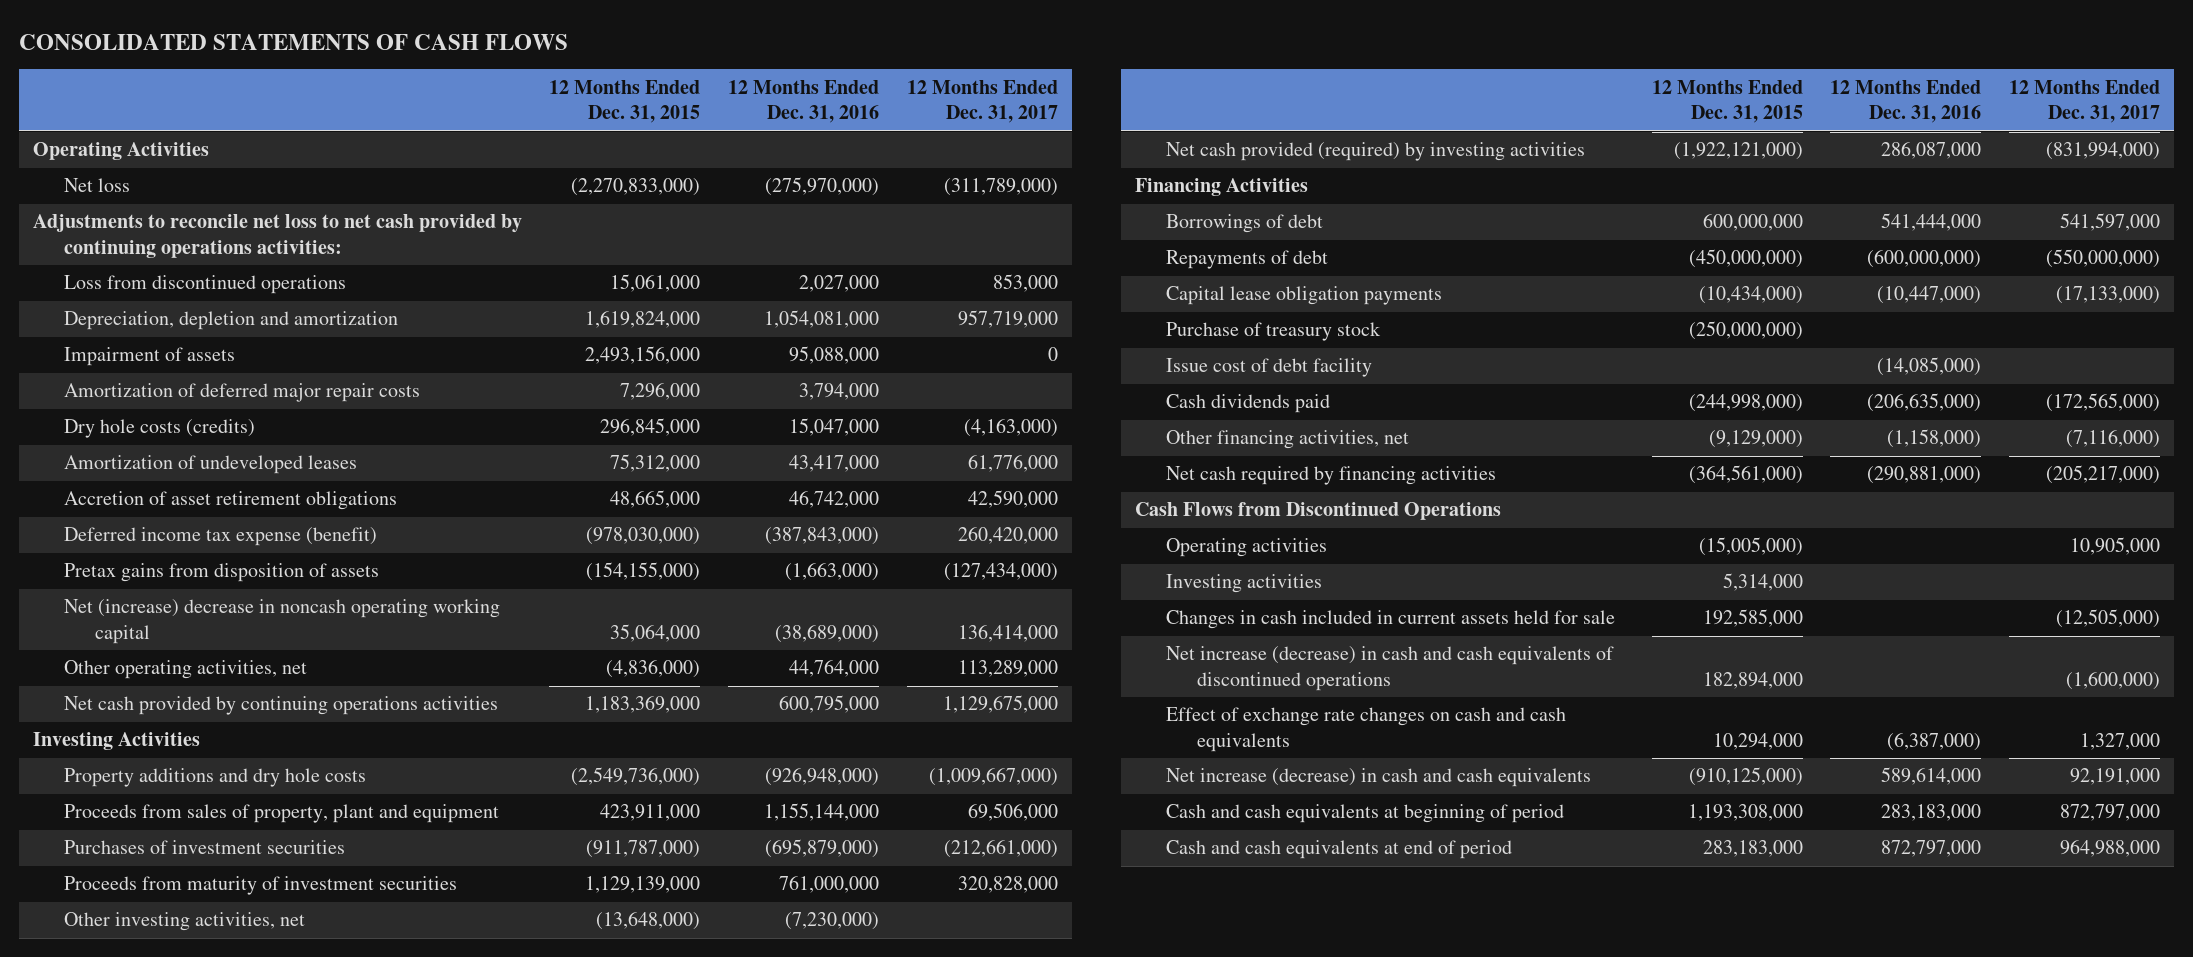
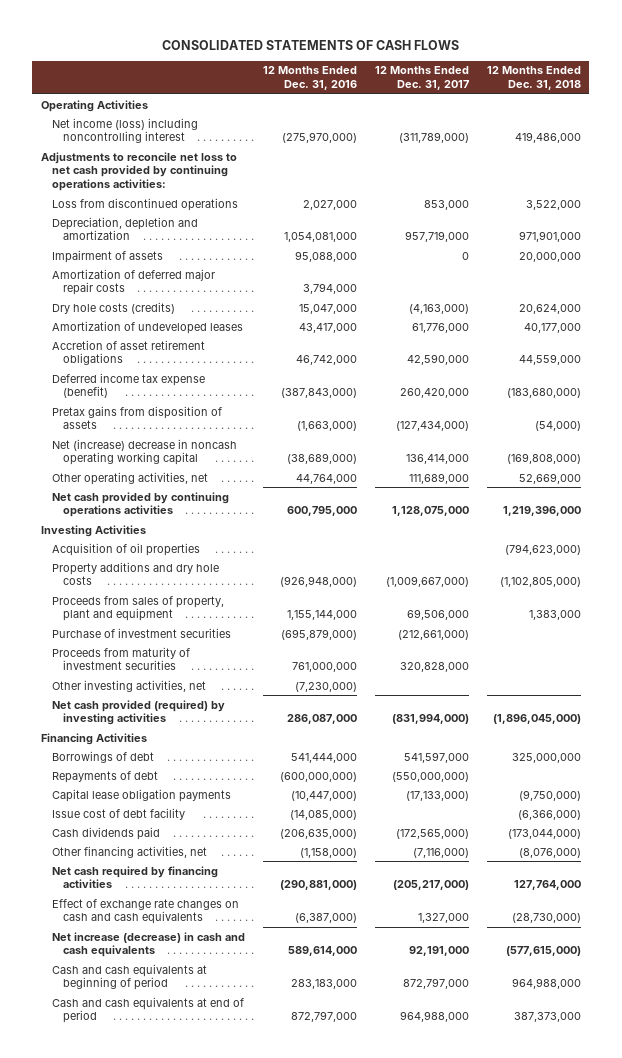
- | 12 Months Ended Dec. 31, 2015 | 12 Months Ended Dec. 31, 2016 | 12 Months Ended Dec. 31, 2017
+ | 12 Months Ended Dec. 31, 2016 | 12 Months Ended Dec. 31, 2017 | 12 Months Ended Dec. 31, 2018
- Net loss | (2,270,833,000) | (275,970,000) | (311,789,000)
+ Net income (loss) including noncontrolling interest | (275,970,000) | (311,789,000) | 419,486,000
- Other operating activities, net | (4,836,000) | 44,764,000 | 113,289,000
- Net cash provided by continuing operations activities | 1,183,369,000 | 600,795,000 | 1,129,675,000
+ Other operating activities, net | 44,764,000 | 111,689,000 | 52,669,000
+ Net cash provided by continuing operations activities | 600,795,000 | 1,128,075,000 | 1,219,396,000
+ Acquisition of oil properties | | | (794,623,000)
- Purchases of investment securities | (911,787,000) | (695,879,000) | (212,661,000)
+ Purchase of investment securities | (695,879,000) | (212,661,000) |
- Purchase of treasury stock | (250,000,000) | |
- Cash Flows from Discontinued Operations
- Operating activities | (15,005,000) | | 10,905,000
- Investing activities | 5,314,000 | |
- Changes in cash included in current assets held for sale | 192,585,000 | | (12,505,000)
- Net increase (decrease) in cash and cash equivalents of discontinued operations | 182,894,000 | | (1,600,000)

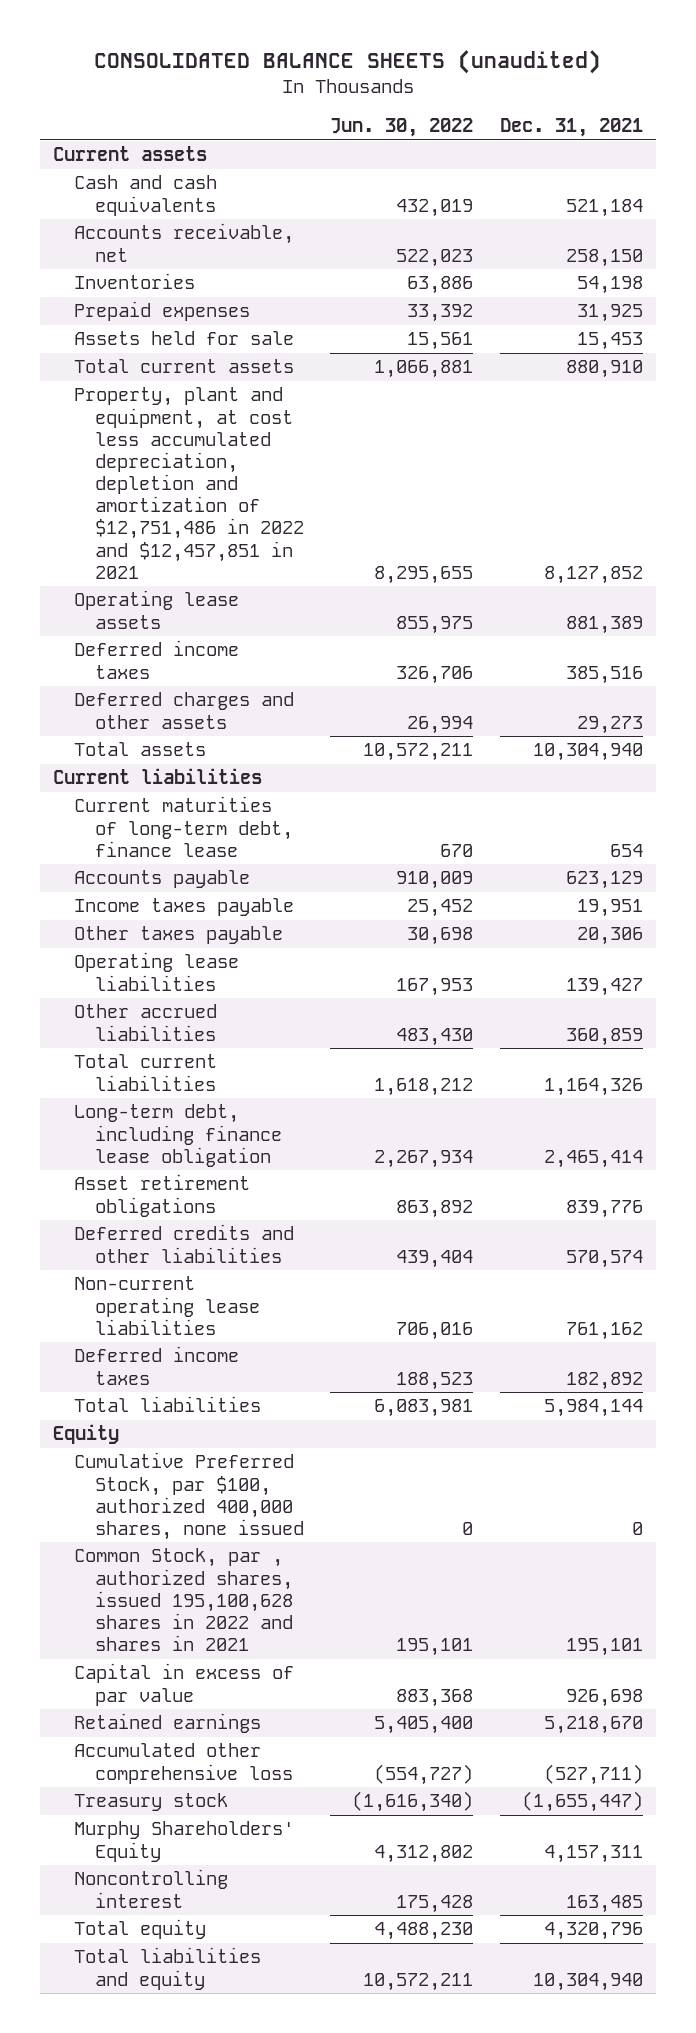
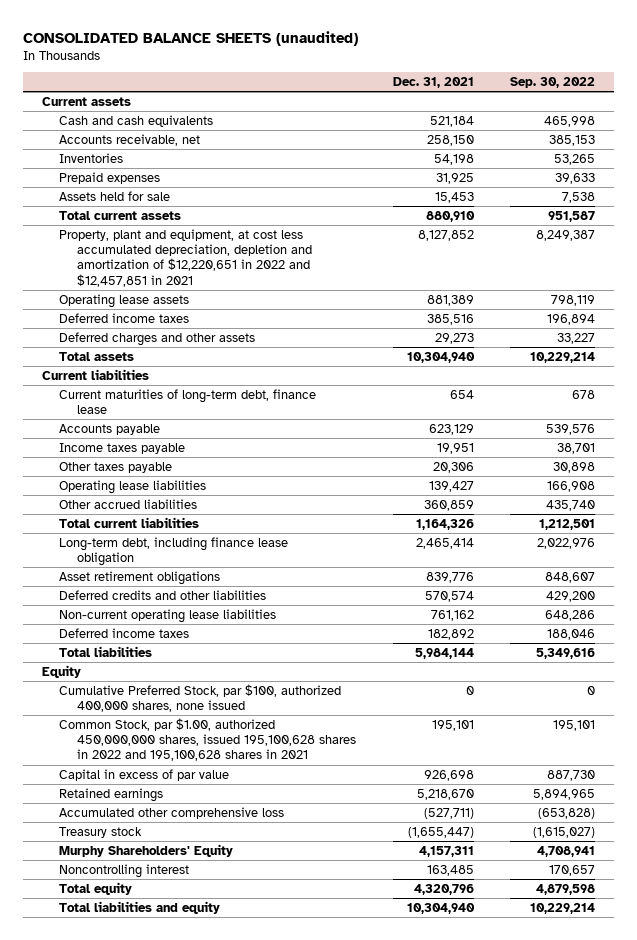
- | Jun. 30, 2022 | Dec. 31, 2021
+ | Dec. 31, 2021 | Sep. 30, 2022
- Property, plant and equipment, at cost less accumulated depreciation, depletion and amortization of $12,751,486 in 2022 and $12,457,851 in 2021 | 8,295,655 | 8,127,852
+ Property, plant and equipment, at cost less accumulated depreciation, depletion and amortization of $12,220,651 in 2022 and $12,457,851 in 2021 | 8,127,852 | 8,249,387
- Common Stock, par , authorized shares, issued 195,100,628 shares in 2022 and shares in 2021 | 195,101 | 195,101
+ Common Stock, par $1.00, authorized 450,000,000 shares, issued 195,100,628 shares in 2022 and 195,100,628 shares in 2021 | 195,101 | 195,101

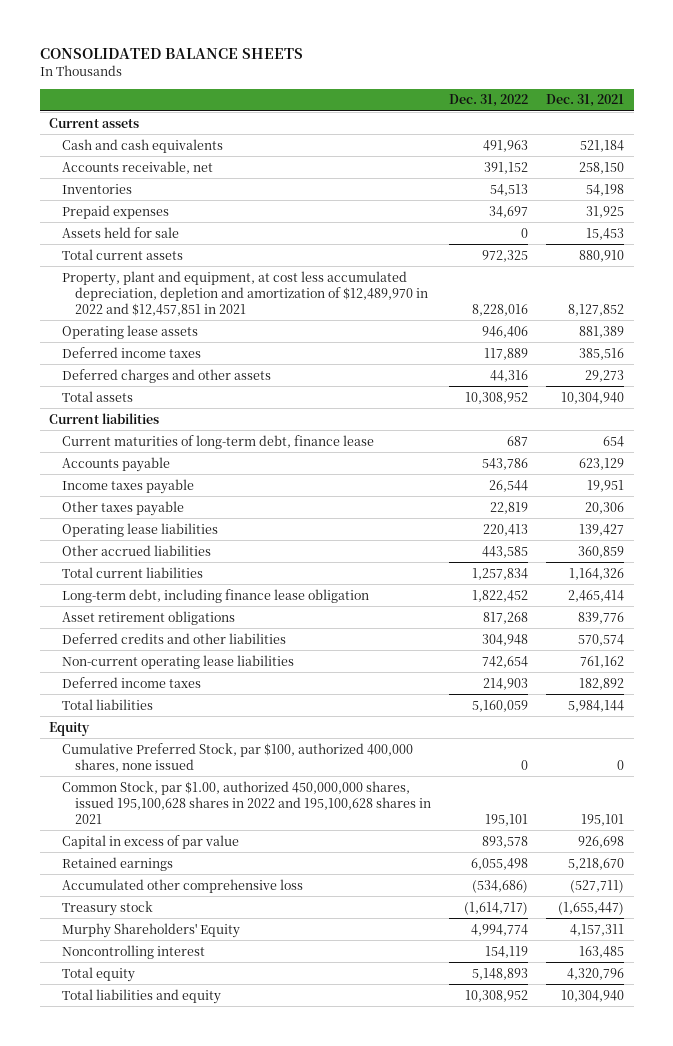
- CONSOLIDATED BALANCE SHEETS (unaudited)
+ CONSOLIDATED BALANCE SHEETS
- | Dec. 31, 2021 | Sep. 30, 2022
+ | Dec. 31, 2022 | Dec. 31, 2021
- Property, plant and equipment, at cost less accumulated depreciation, depletion and amortization of $12,220,651 in 2022 and $12,457,851 in 2021 | 8,127,852 | 8,249,387
+ Property, plant and equipment, at cost less accumulated depreciation, depletion and amortization of $12,489,970 in 2022 and $12,457,851 in 2021 | 8,228,016 | 8,127,852

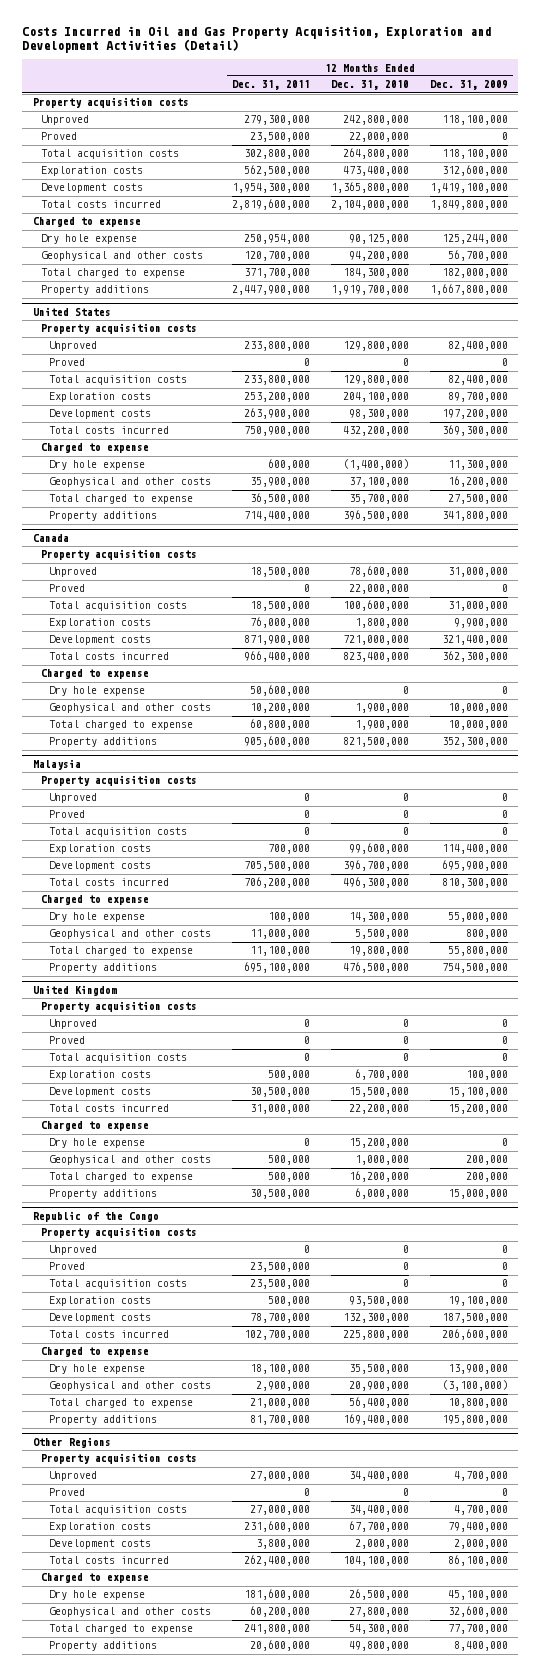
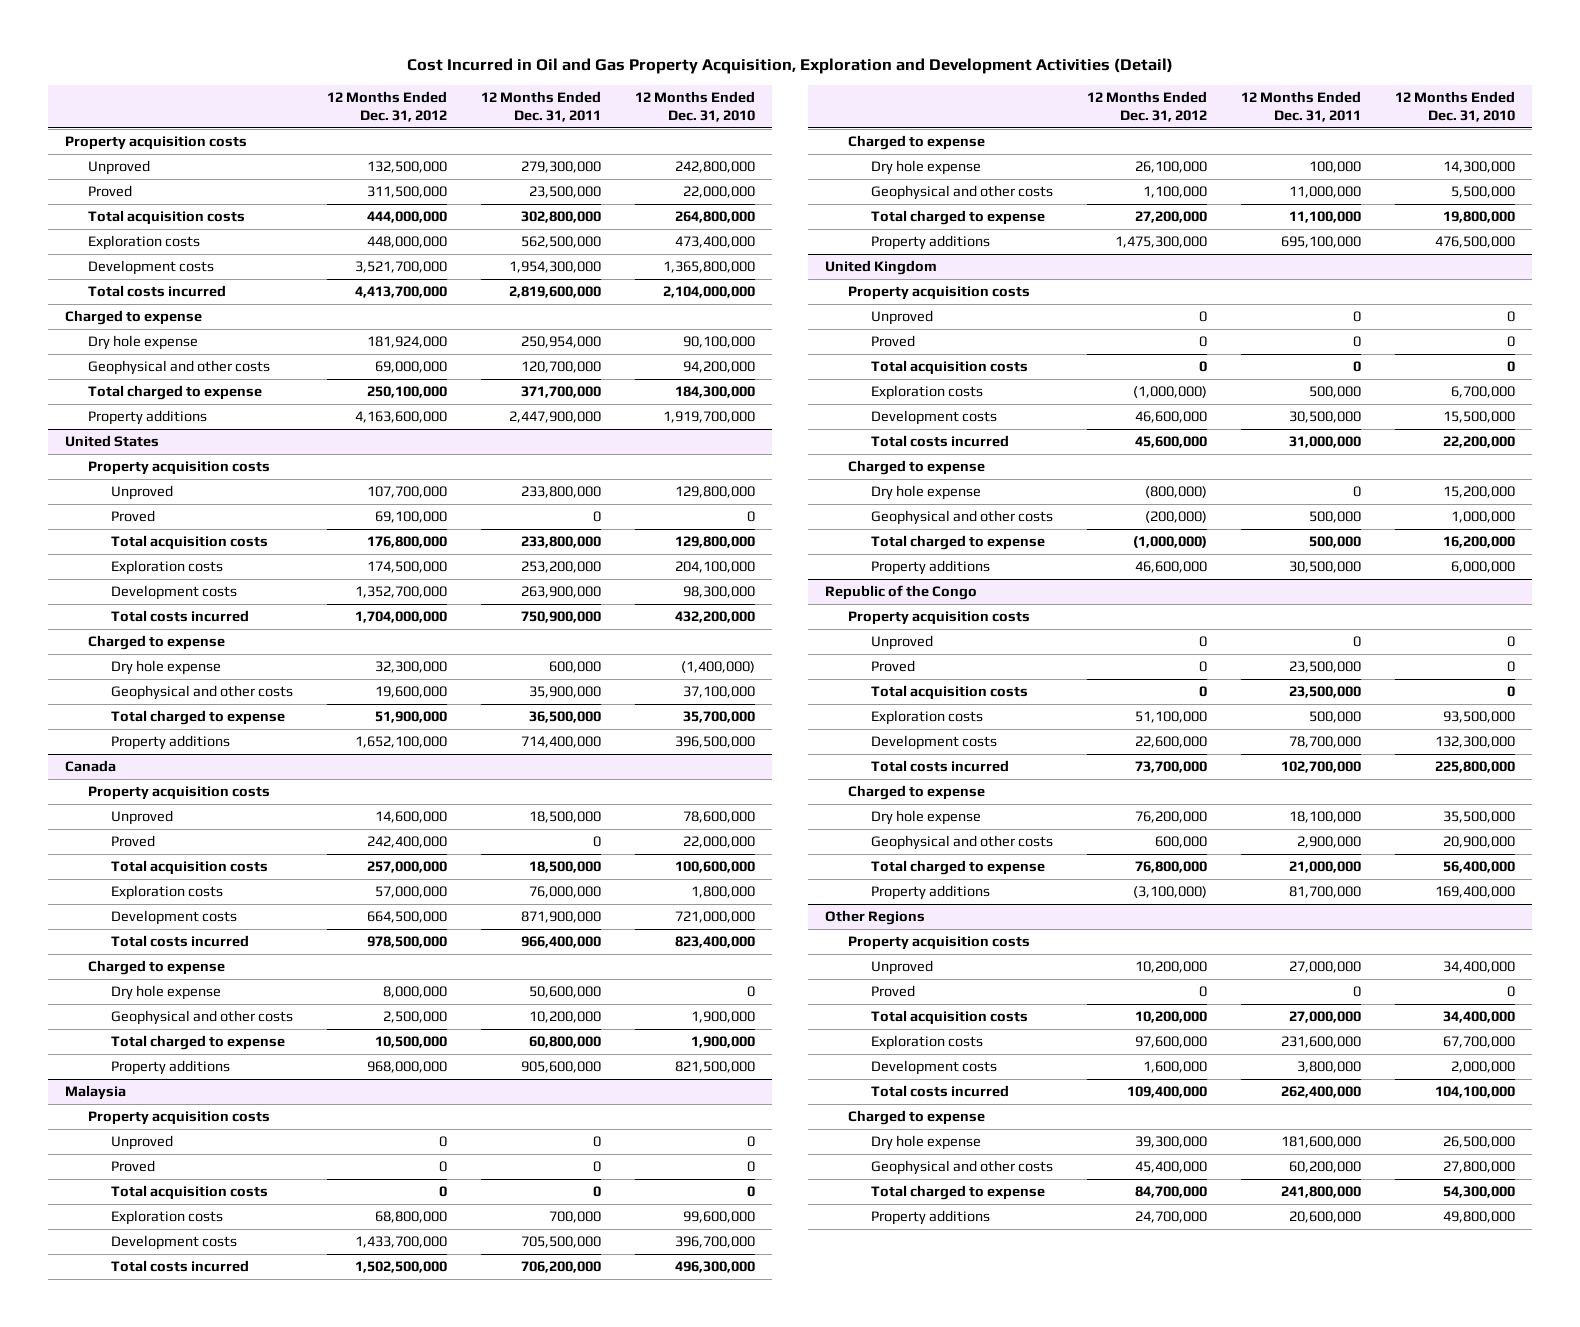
- Costs Incurred in Oil and Gas Property Acquisition, Exploration and Development Activities (Detail)
+ Cost Incurred in Oil and Gas Property Acquisition, Exploration and Development Activities (Detail)
- | 12 Months Ended Dec. 31, 2011 | 12 Months Ended Dec. 31, 2010 | 12 Months Ended Dec. 31, 2009
+ | 12 Months Ended Dec. 31, 2012 | 12 Months Ended Dec. 31, 2011 | 12 Months Ended Dec. 31, 2010
- Dry hole expense | 250,954,000 | 90,125,000 | 125,244,000
+ Dry hole expense | 181,924,000 | 250,954,000 | 90,100,000

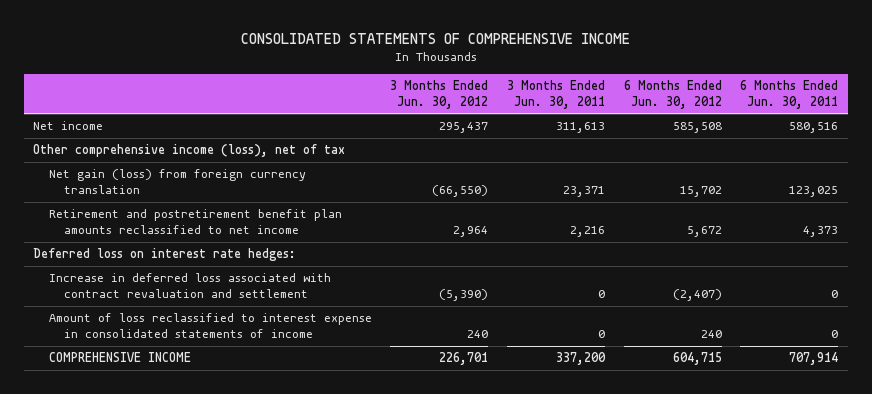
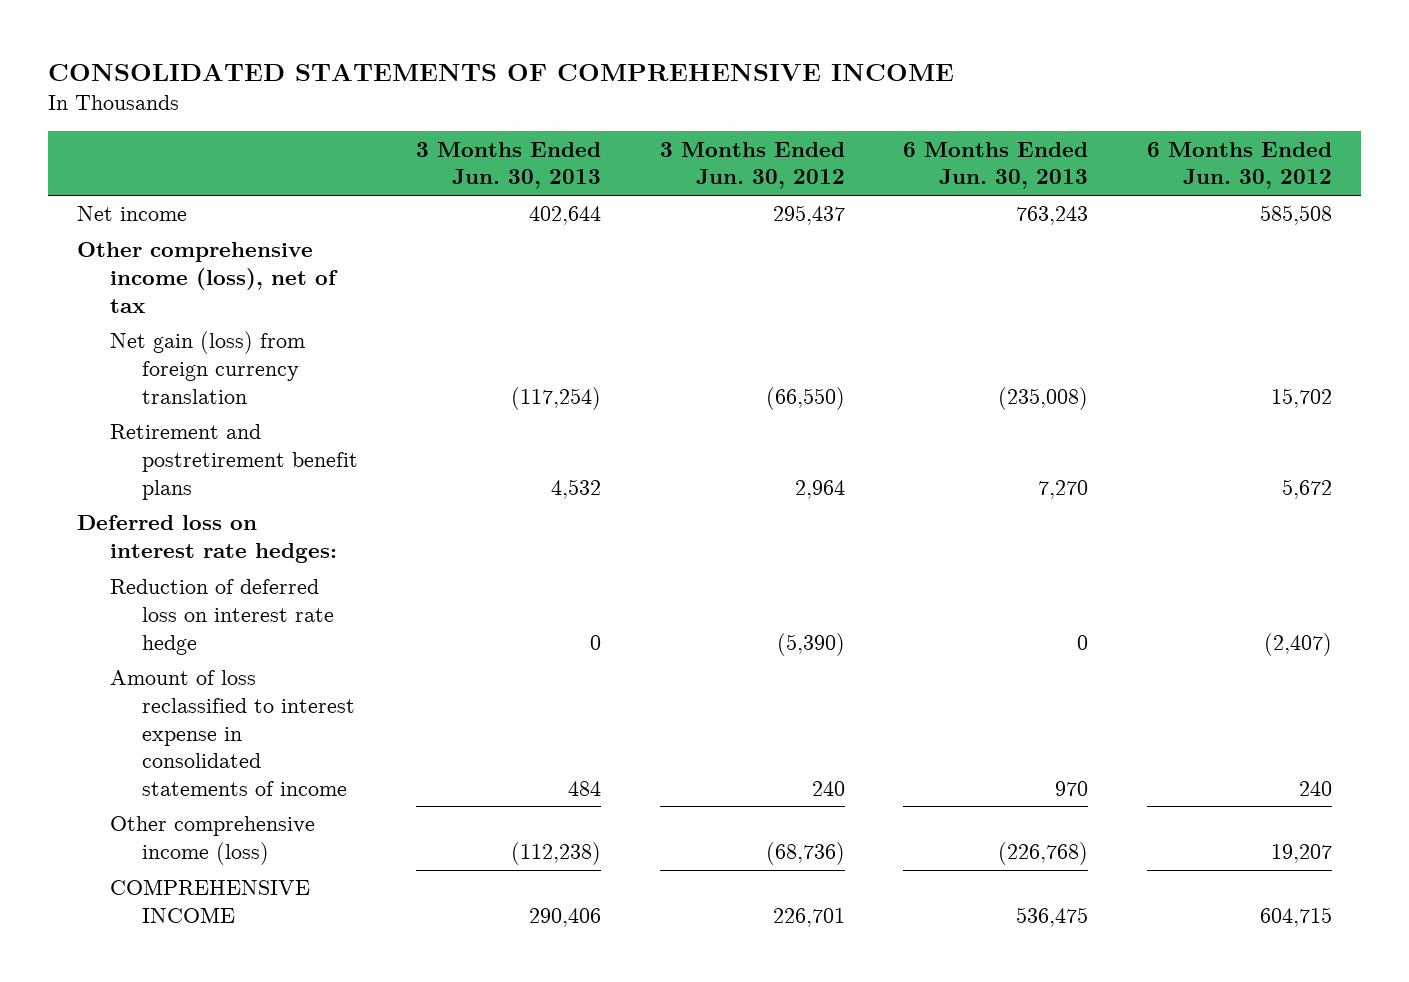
- | 3 Months Ended Jun. 30, 2012 | 3 Months Ended Jun. 30, 2011 | 6 Months Ended Jun. 30, 2012 | 6 Months Ended Jun. 30, 2011
+ | 3 Months Ended Jun. 30, 2013 | 3 Months Ended Jun. 30, 2012 | 6 Months Ended Jun. 30, 2013 | 6 Months Ended Jun. 30, 2012
- Retirement and postretirement benefit plan amounts reclassified to net income | 2,964 | 2,216 | 5,672 | 4,373
+ Retirement and postretirement benefit plans | 4,532 | 2,964 | 7,270 | 5,672
- Increase in deferred loss associated with contract revaluation and settlement | (5,390) | 0 | (2,407) | 0
+ Reduction of deferred loss on interest rate hedge | 0 | (5,390) | 0 | (2,407)
+ Other comprehensive income (loss) | (112,238) | (68,736) | (226,768) | 19,207

